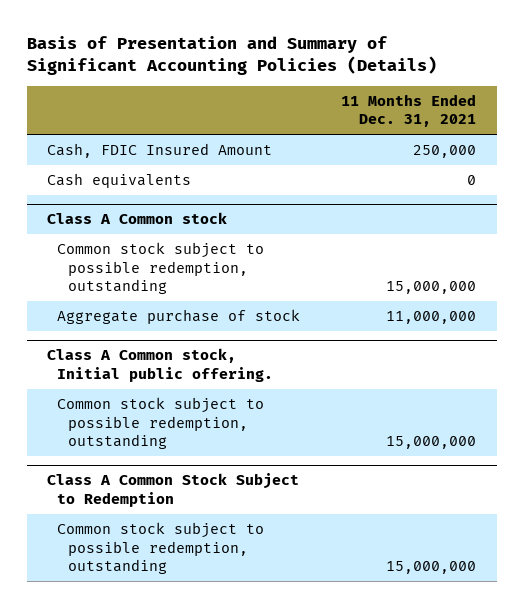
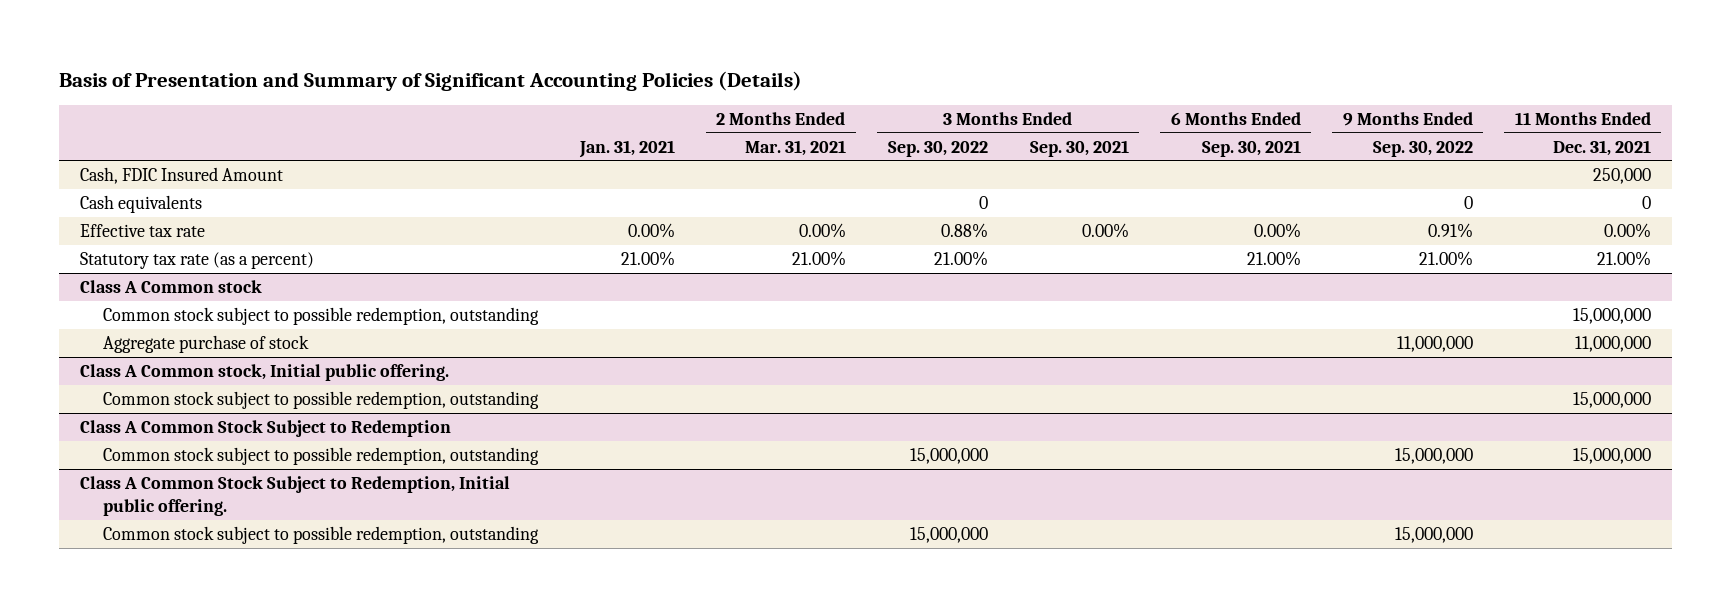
- | 11 Months Ended Dec. 31, 2021
+ | Jan. 31, 2021 | 2 Months Ended Mar. 31, 2021 | 3 Months Ended Sep. 30, 2022 | 3 Months Ended Sep. 30, 2021 | 6 Months Ended Sep. 30, 2021 | 9 Months Ended Sep. 30, 2022 | 11 Months Ended Dec. 31, 2021
+ Effective tax rate | 0.00% | 0.00% | 0.88% | 0.00% | 0.00% | 0.91% | 0.00%
+ Statutory tax rate (as a percent) | 21.00% | 21.00% | 21.00% | | 21.00% | 21.00% | 21.00%
+ Class A Common Stock Subject to Redemption, Initial public offering.
+ Common stock subject to possible redemption, outstanding | | | 15,000,000 | | | 15,000,000 |

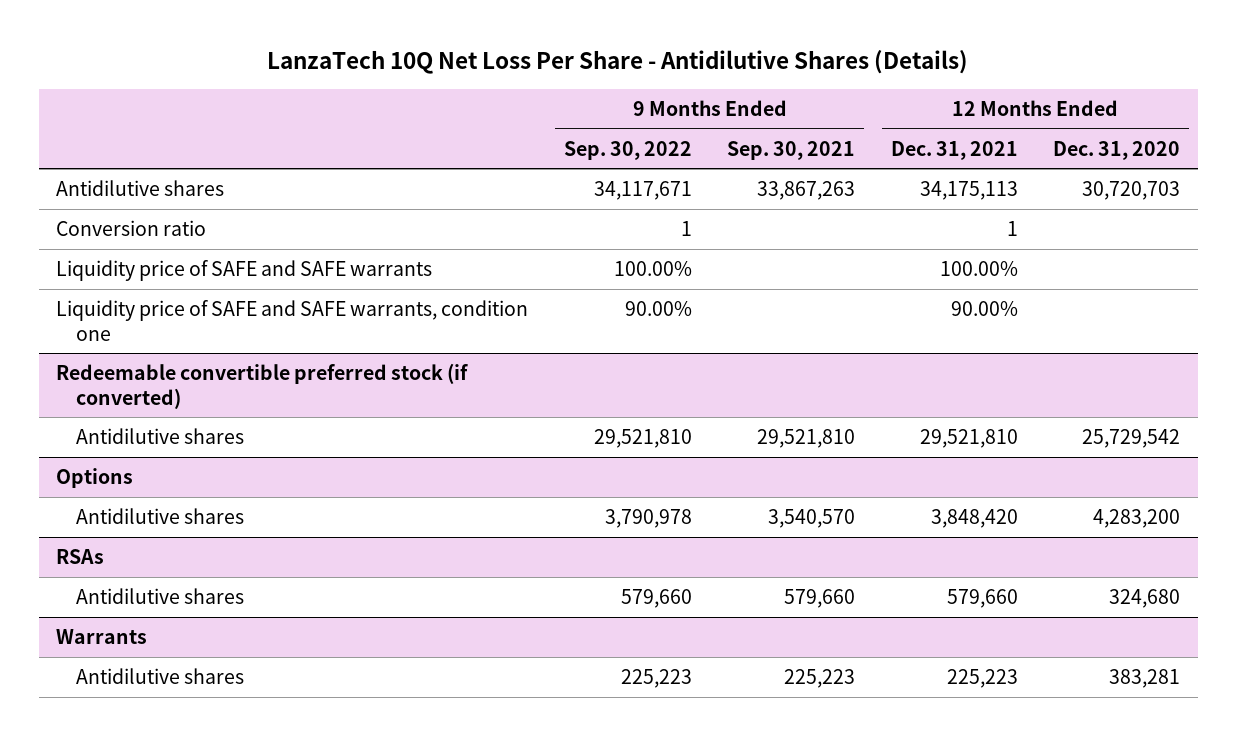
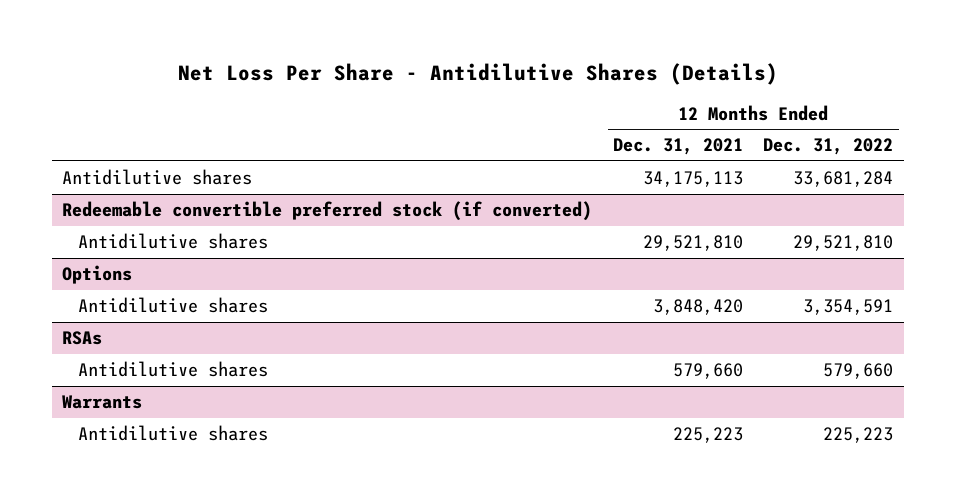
- LanzaTech 10Q Net Loss Per Share - Antidilutive Shares (Details)
+ Net Loss Per Share - Antidilutive Shares (Details)
- | 9 Months Ended Sep. 30, 2022 | 9 Months Ended Sep. 30, 2021 | 12 Months Ended Dec. 31, 2021 | 12 Months Ended Dec. 31, 2020
+ | 12 Months Ended Dec. 31, 2021 | 12 Months Ended Dec. 31, 2022
- Conversion ratio | 1 | | 1 |
- Liquidity price of SAFE and SAFE warrants | 100.00% | | 100.00% |
- Liquidity price of SAFE and SAFE warrants, condition one | 90.00% | | 90.00% |

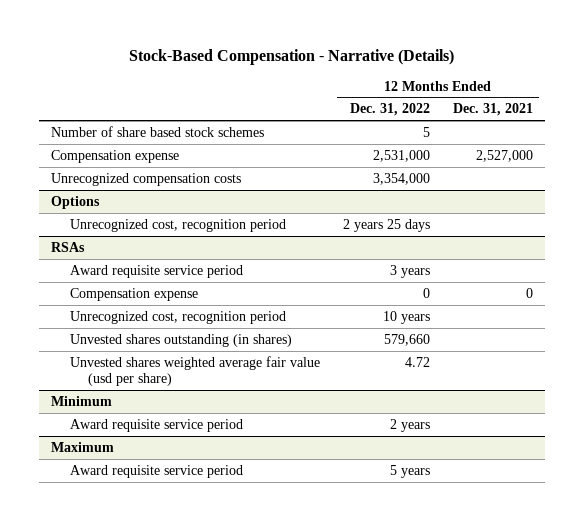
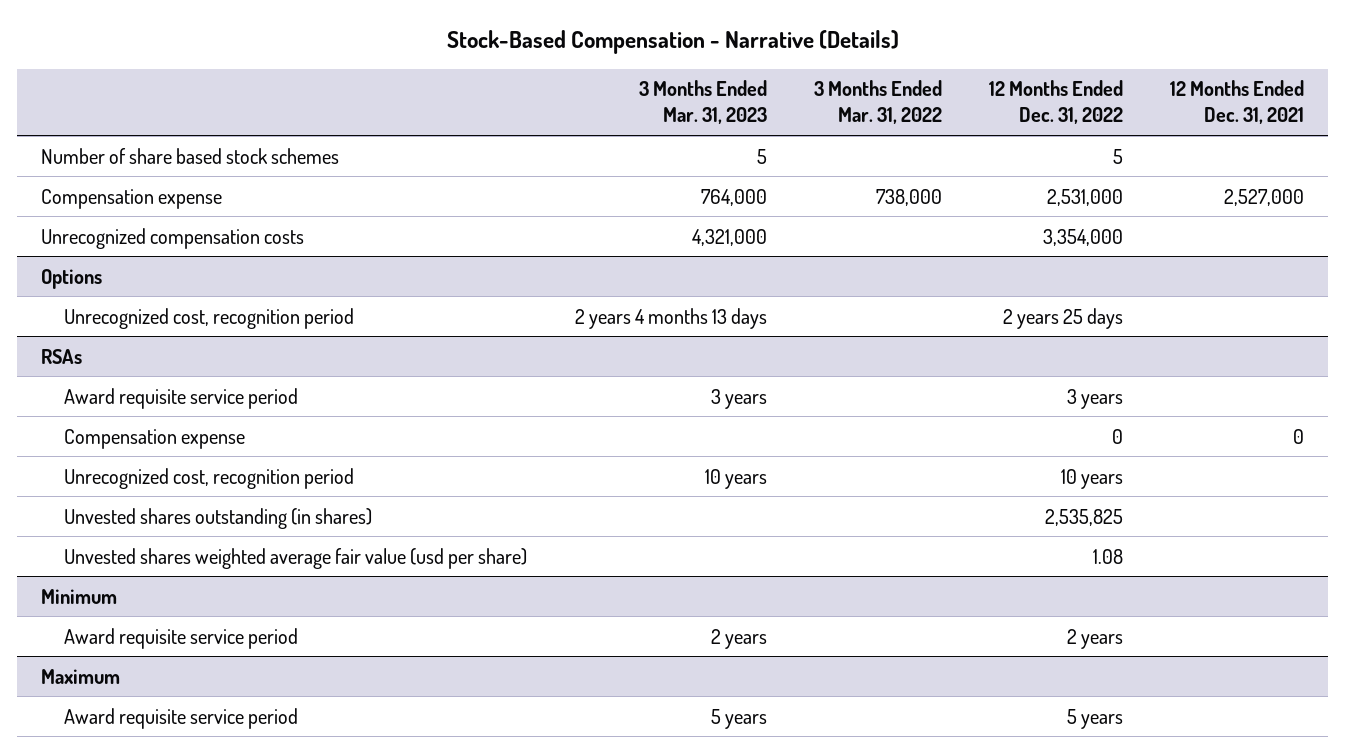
- | 12 Months Ended Dec. 31, 2022 | 12 Months Ended Dec. 31, 2021
+ | 3 Months Ended Mar. 31, 2023 | 3 Months Ended Mar. 31, 2022 | 12 Months Ended Dec. 31, 2022 | 12 Months Ended Dec. 31, 2021
@ RSAs
- Unvested shares outstanding (in shares) | 579,660 |
- Unvested shares weighted average fair value (usd per share) | 4.72 |
+ Unvested shares outstanding (in shares) | | | 2,535,825 |
+ Unvested shares weighted average fair value (usd per share) | | | 1.08 |

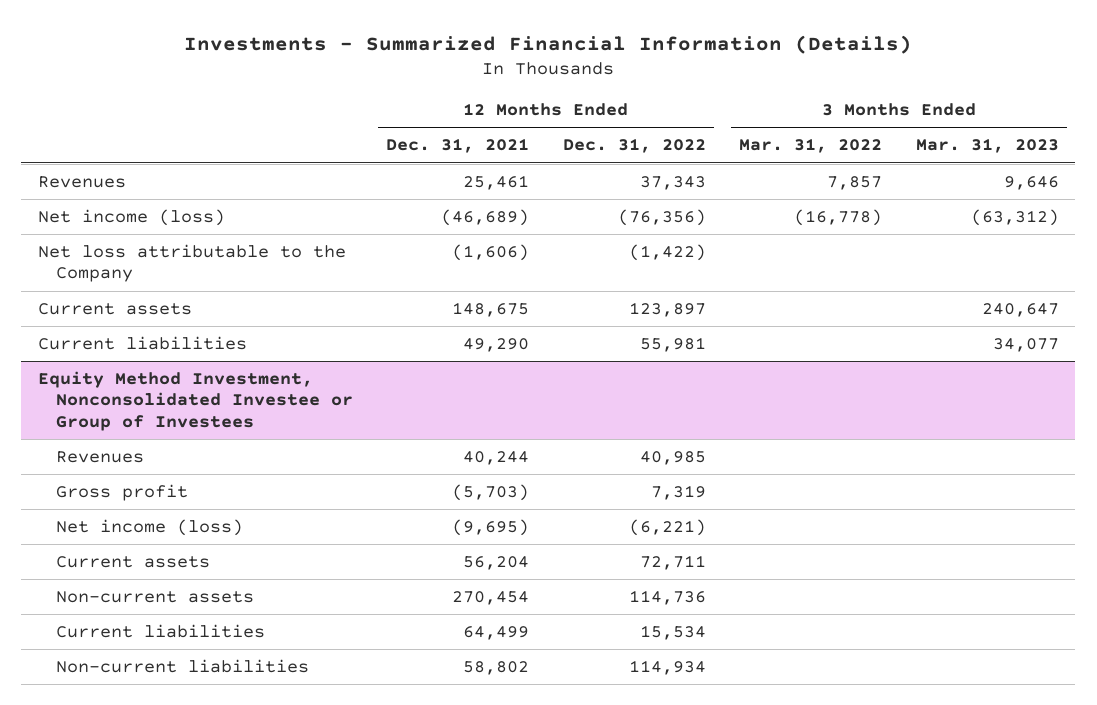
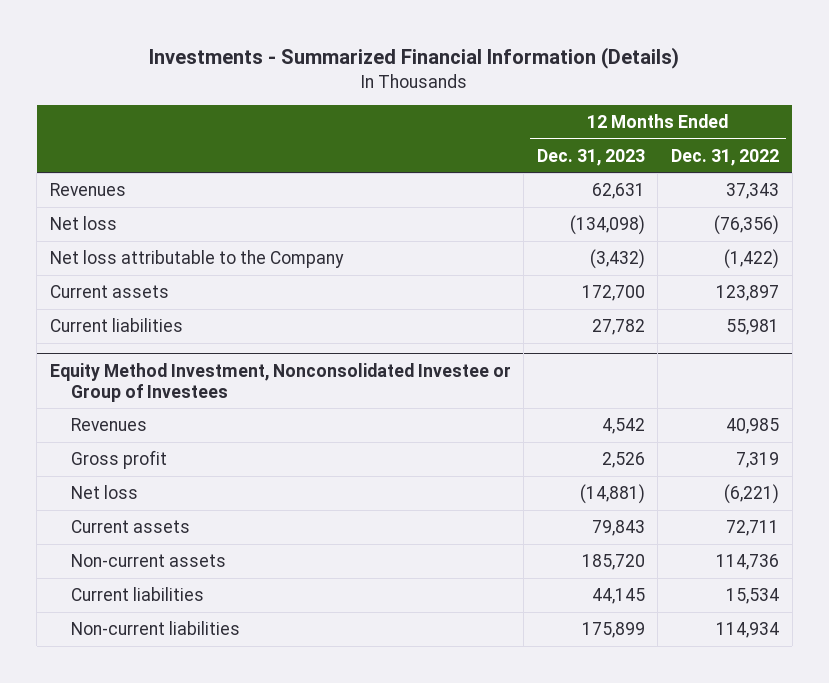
- | 12 Months Ended Dec. 31, 2021 | 12 Months Ended Dec. 31, 2022 | 3 Months Ended Mar. 31, 2022 | 3 Months Ended Mar. 31, 2023
+ | 12 Months Ended Dec. 31, 2023 | 12 Months Ended Dec. 31, 2022
- Net income (loss) | (46,689) | (76,356) | (16,778) | (63,312)
+ Net loss | (134,098) | (76,356)
@ Equity Method Investment, Nonconsolidated Investee or Group of Investees
- Net income (loss) | (9,695) | (6,221) | |
+ Net loss | (14,881) | (6,221)

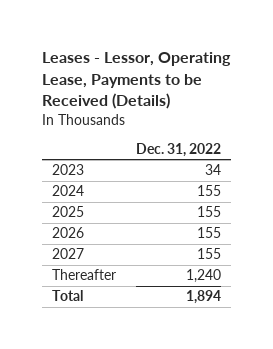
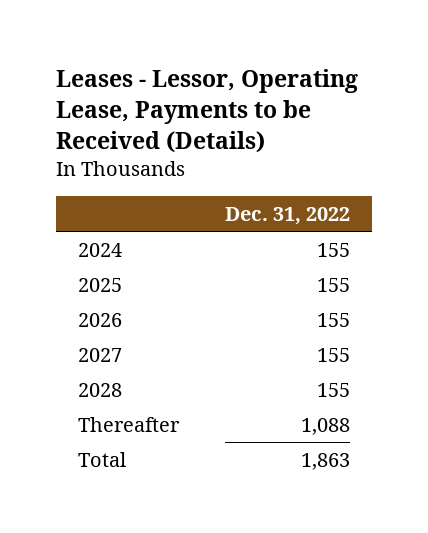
- 2023 | 34
- Thereafter | 1,240
- Total | 1,894
+ 2028 | 155
+ Thereafter | 1,088
+ Total | 1,863

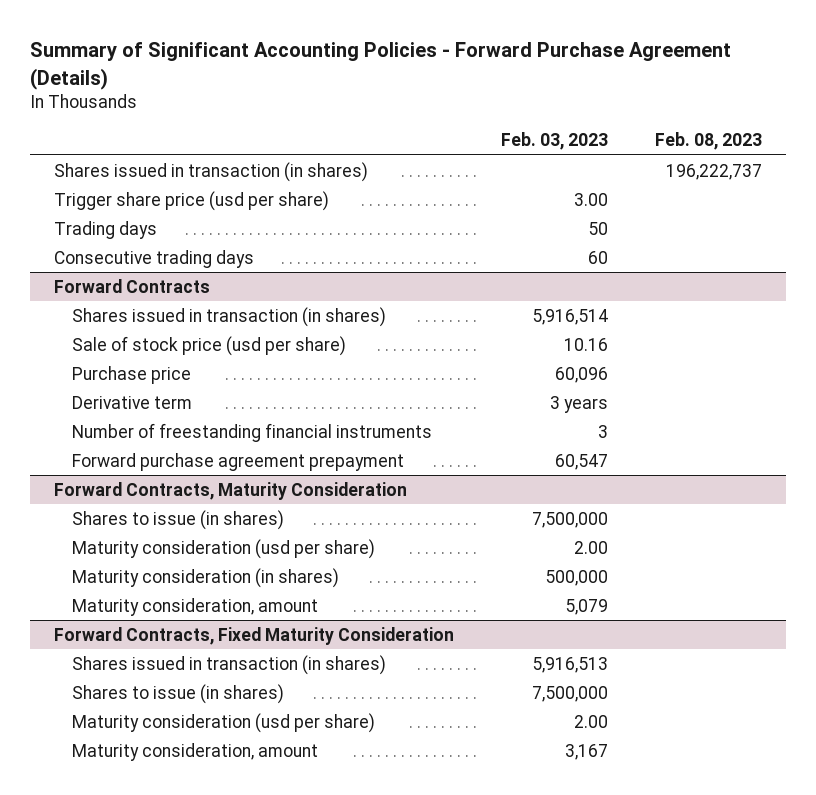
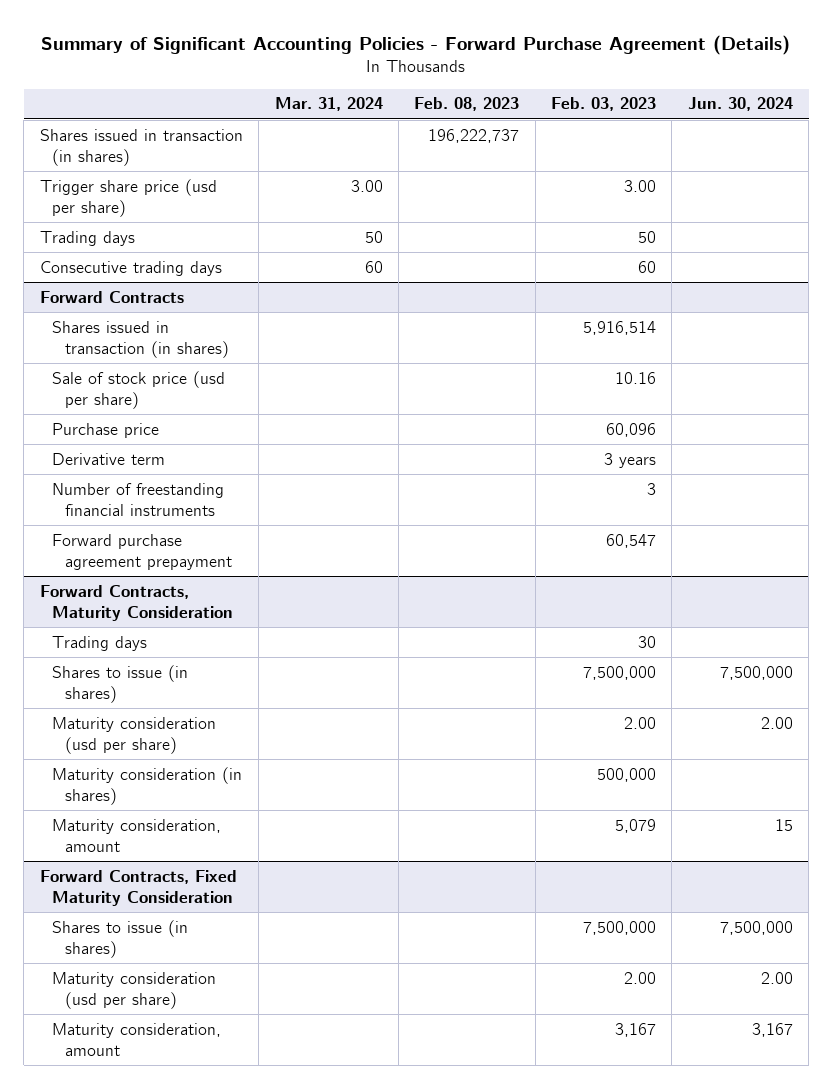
- | Feb. 03, 2023 | Feb. 08, 2023
+ | Mar. 31, 2024 | Feb. 08, 2023 | Feb. 03, 2023 | Jun. 30, 2024
@ Forward Contracts, Maturity Consideration
+ Trading days | | | 30 |
@ Forward Contracts, Fixed Maturity Consideration
- Shares issued in transaction (in shares) | 5,916,513 |

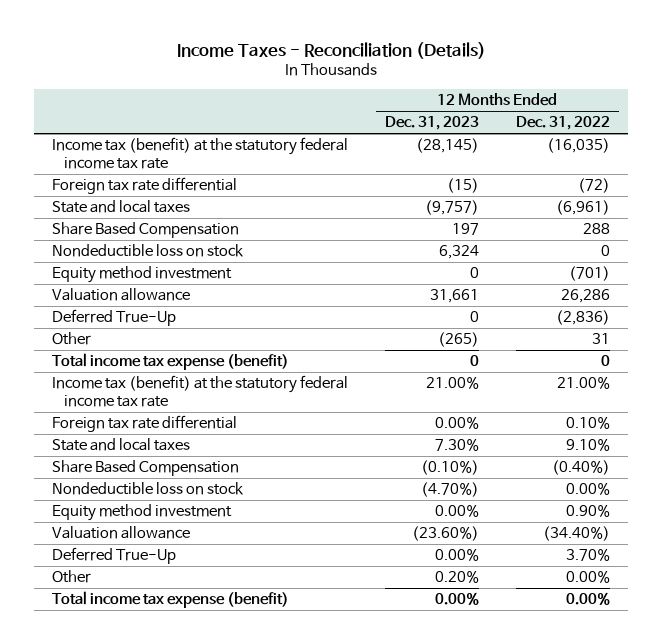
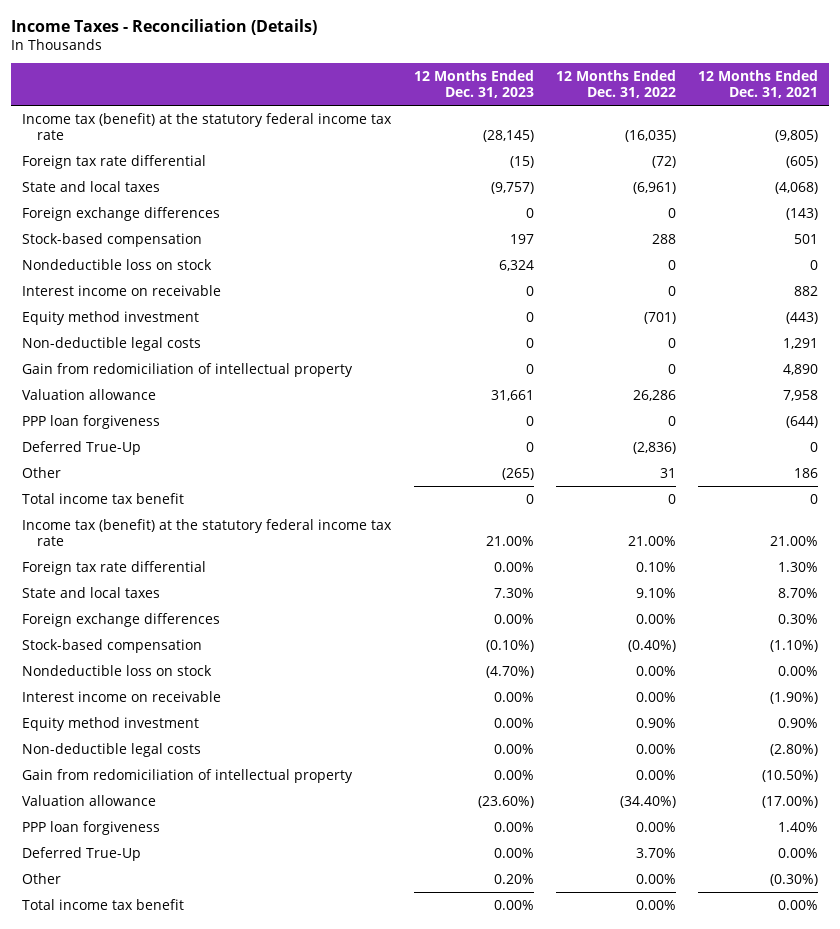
- | 12 Months Ended Dec. 31, 2023 | 12 Months Ended Dec. 31, 2022
+ | 12 Months Ended Dec. 31, 2023 | 12 Months Ended Dec. 31, 2022 | 12 Months Ended Dec. 31, 2021
- Share Based Compensation | 197 | 288
+ Foreign exchange differences | 0 | 0 | (143)
+ Stock-based compensation | 197 | 288 | 501
+ Interest income on receivable | 0 | 0 | 882
+ Non-deductible legal costs | 0 | 0 | 1,291
+ Gain from redomiciliation of intellectual property | 0 | 0 | 4,890
+ PPP loan forgiveness | 0 | 0 | (644)
- Total income tax expense (benefit) | 0 | 0
+ Total income tax benefit | 0 | 0 | 0
- Share Based Compensation | (0.10%) | (0.40%)
+ Foreign exchange differences | 0.00% | 0.00% | 0.30%
+ Stock-based compensation | (0.10%) | (0.40%) | (1.10%)
+ Interest income on receivable | 0.00% | 0.00% | (1.90%)
+ Non-deductible legal costs | 0.00% | 0.00% | (2.80%)
+ Gain from redomiciliation of intellectual property | 0.00% | 0.00% | (10.50%)
+ PPP loan forgiveness | 0.00% | 0.00% | 1.40%
- Total income tax expense (benefit) | 0.00% | 0.00%
+ Total income tax benefit | 0.00% | 0.00% | 0.00%

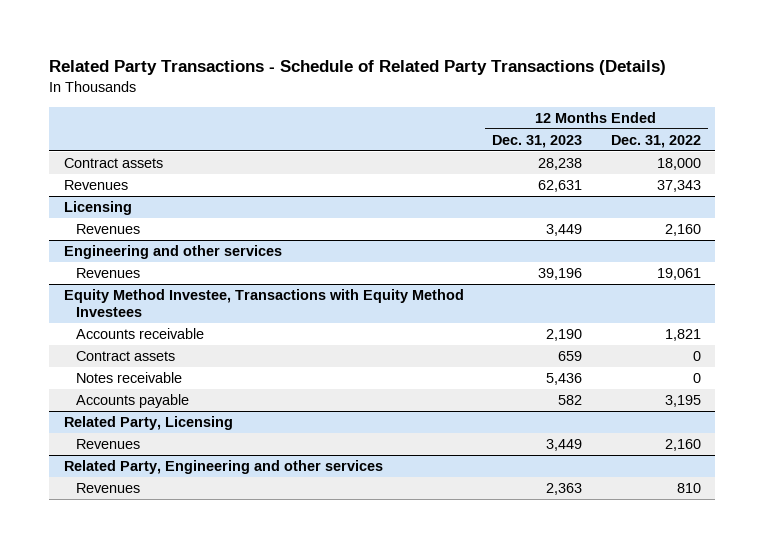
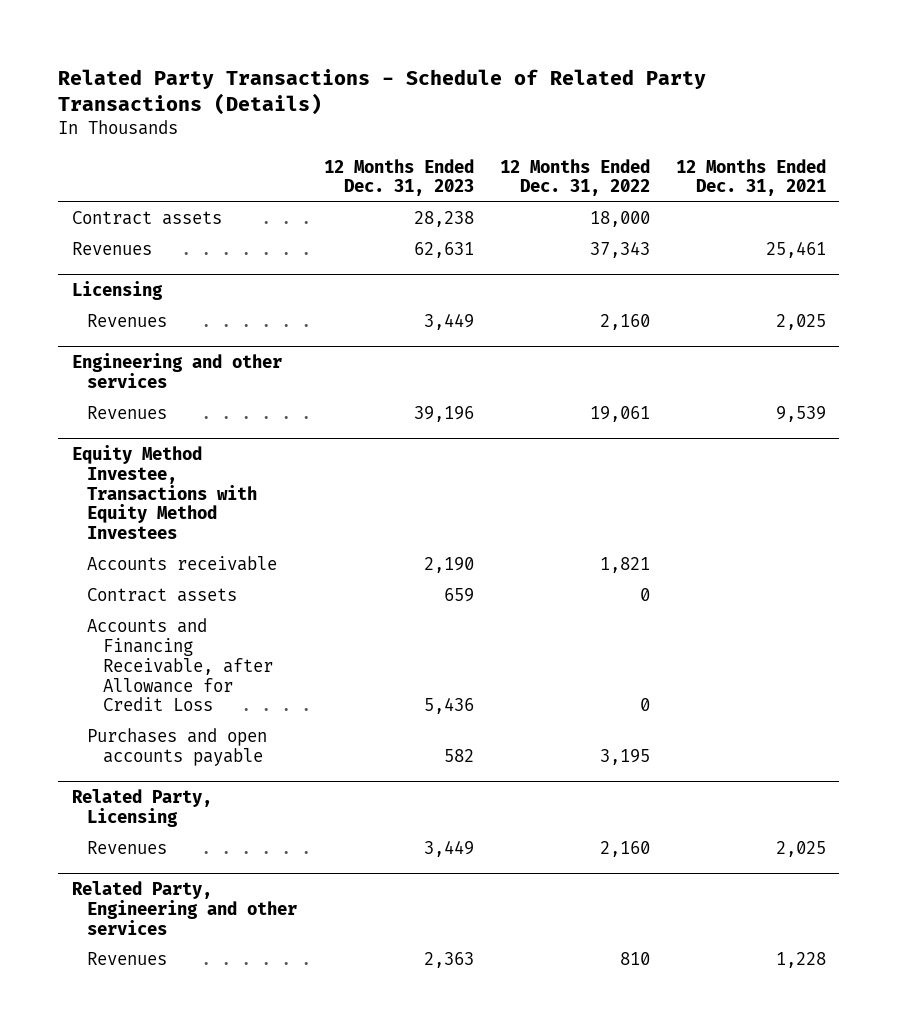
- | 12 Months Ended Dec. 31, 2023 | 12 Months Ended Dec. 31, 2022
+ | 12 Months Ended Dec. 31, 2023 | 12 Months Ended Dec. 31, 2022 | 12 Months Ended Dec. 31, 2021
@ Equity Method Investee, Transactions with Equity Method Investees
- Notes receivable | 5,436 | 0
- Accounts payable | 582 | 3,195
+ Accounts and Financing Receivable, after Allowance for Credit Loss | 5,436 | 0 |
+ Purchases and open accounts payable | 582 | 3,195 |

